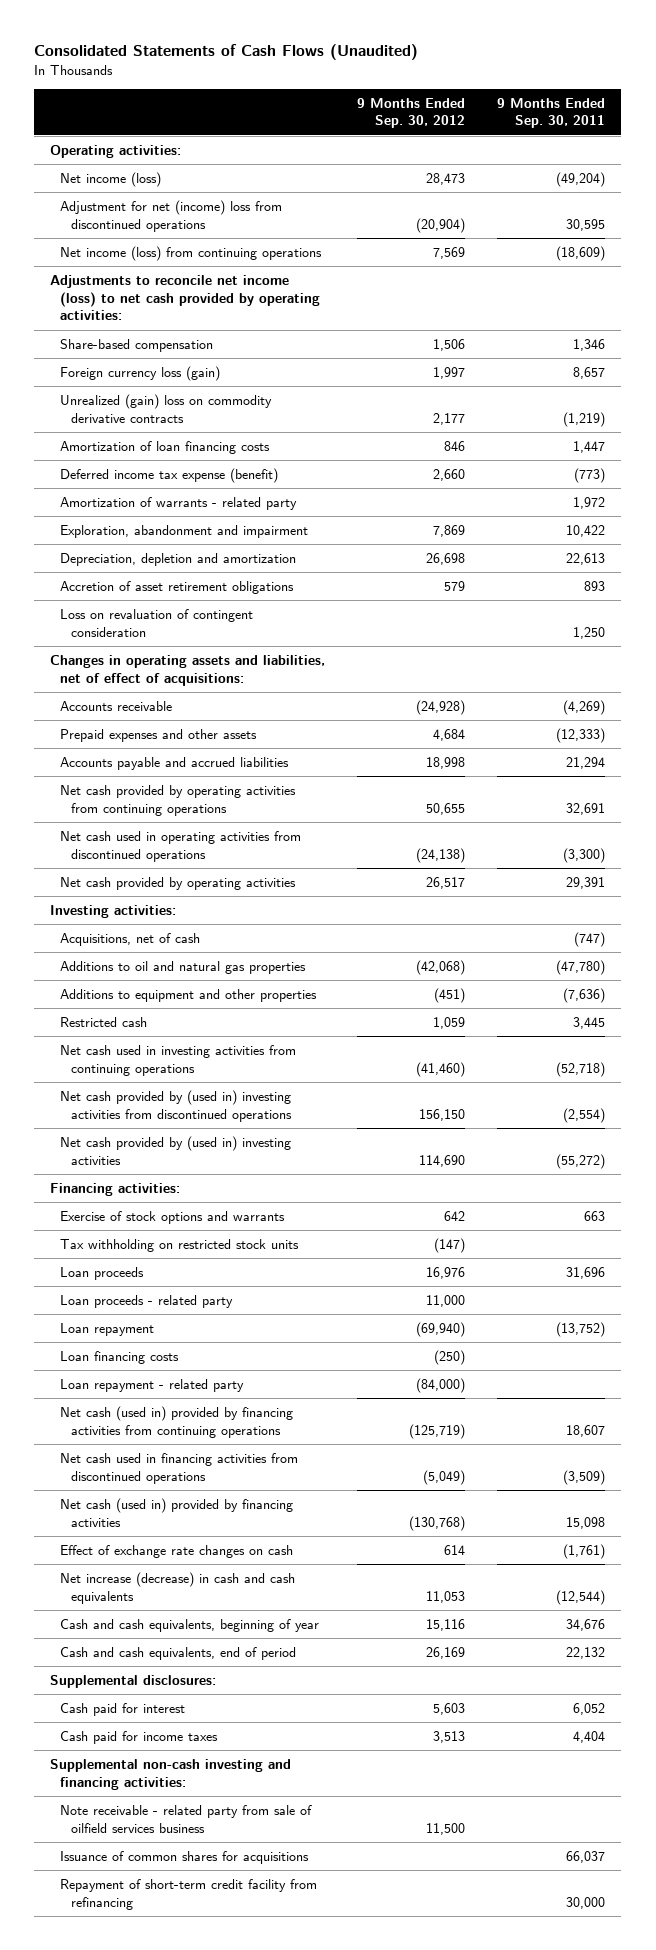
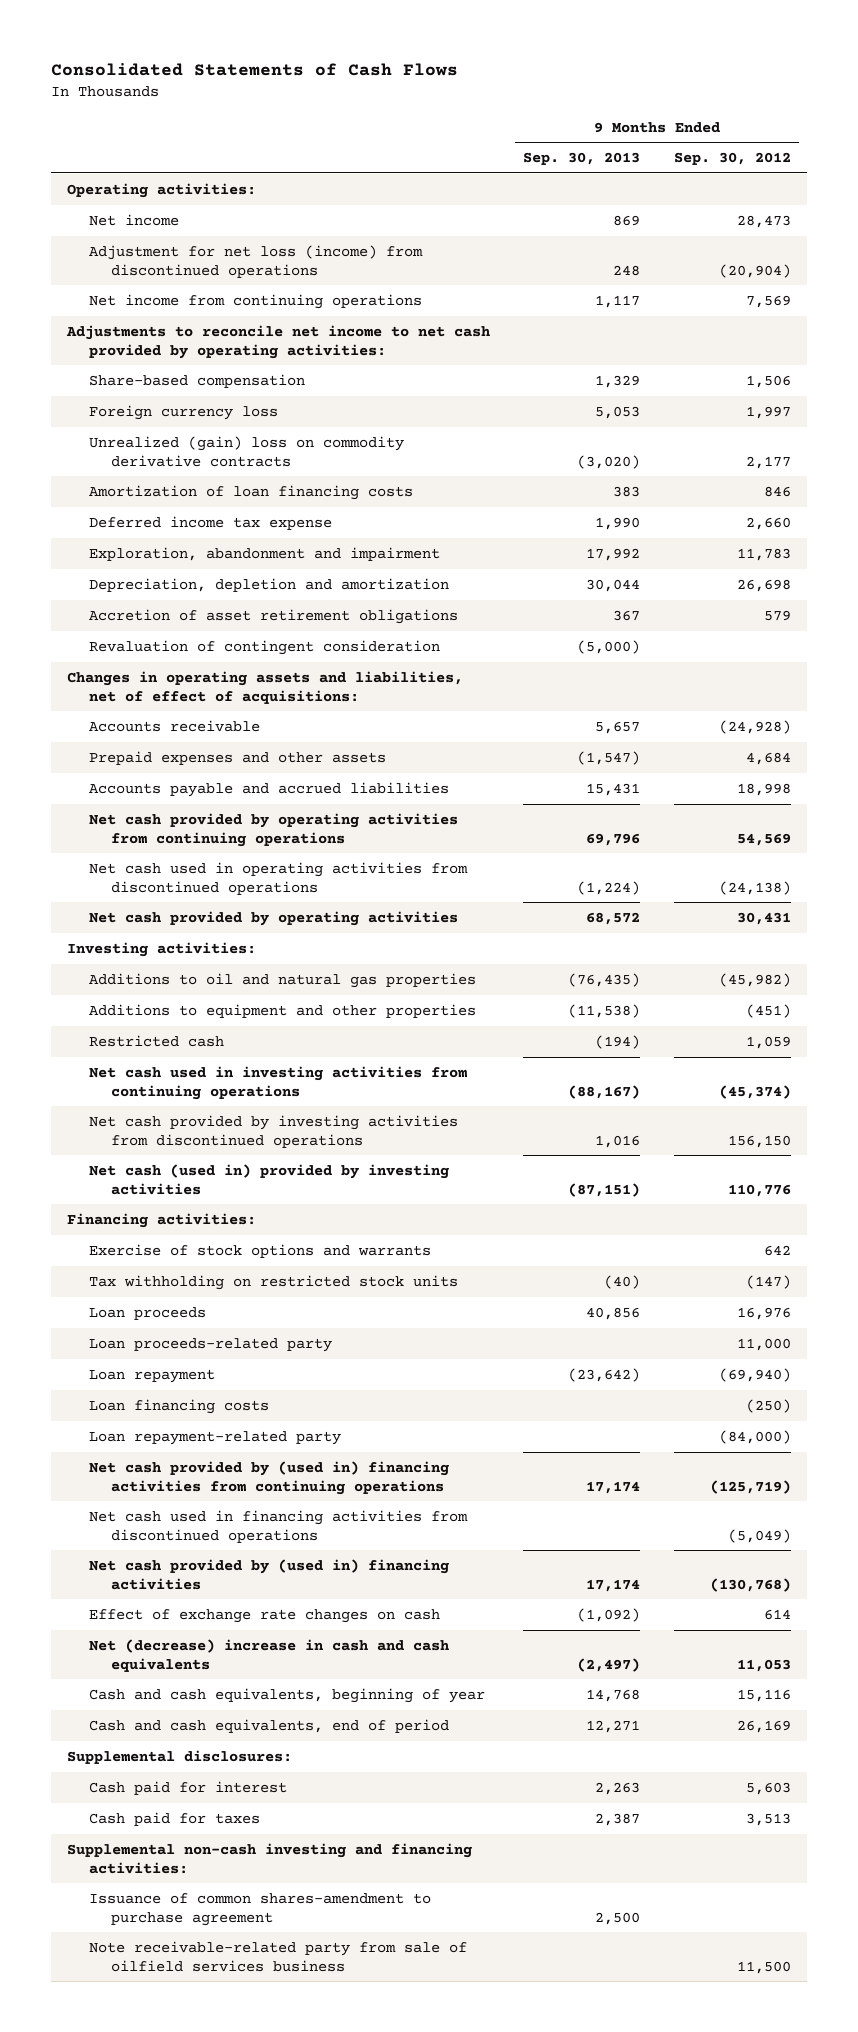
- Consolidated Statements of Cash Flows (Unaudited)
+ Consolidated Statements of Cash Flows
- | 9 Months Ended Sep. 30, 2012 | 9 Months Ended Sep. 30, 2011
+ | 9 Months Ended Sep. 30, 2013 | 9 Months Ended Sep. 30, 2012
- Net income (loss) | 28,473 | (49,204)
- Adjustment for net (income) loss from discontinued operations | (20,904) | 30,595
- Net income (loss) from continuing operations | 7,569 | (18,609)
- Adjustments to reconcile net income (loss) to net cash provided by operating activities:
+ Net income | 869 | 28,473
+ Adjustment for net loss (income) from discontinued operations | 248 | (20,904)
+ Net income from continuing operations | 1,117 | 7,569
+ Adjustments to reconcile net income to net cash provided by operating activities:
- Foreign currency loss (gain) | 1,997 | 8,657
+ Foreign currency loss | 5,053 | 1,997
- Deferred income tax expense (benefit) | 2,660 | (773)
- Amortization of warrants - related party | | 1,972
- Exploration, abandonment and impairment | 7,869 | 10,422
+ Deferred income tax expense | 1,990 | 2,660
+ Exploration, abandonment and impairment | 17,992 | 11,783
- Loss on revaluation of contingent consideration | | 1,250
+ Revaluation of contingent consideration | (5,000) |
- Net cash provided by operating activities from continuing operations | 50,655 | 32,691
+ Net cash provided by operating activities from continuing operations | 69,796 | 54,569
- Net cash provided by operating activities | 26,517 | 29,391
+ Net cash provided by operating activities | 68,572 | 30,431
- Acquisitions, net of cash | | (747)
- Additions to oil and natural gas properties | (42,068) | (47,780)
+ Additions to oil and natural gas properties | (76,435) | (45,982)
- Net cash used in investing activities from continuing operations | (41,460) | (52,718)
- Net cash provided by (used in) investing activities from discontinued operations | 156,150 | (2,554)
- Net cash provided by (used in) investing activities | 114,690 | (55,272)
+ Net cash used in investing activities from continuing operations | (88,167) | (45,374)
+ Net cash provided by investing activities from discontinued operations | 1,016 | 156,150
+ Net cash (used in) provided by investing activities | (87,151) | 110,776
- Loan proceeds - related party | 11,000 |
+ Loan proceeds-related party | | 11,000
- Loan repayment - related party | (84,000) |
- Net cash (used in) provided by financing activities from continuing operations | (125,719) | 18,607
+ Loan repayment-related party | | (84,000)
+ Net cash provided by (used in) financing activities from continuing operations | 17,174 | (125,719)
- Net cash (used in) provided by financing activities | (130,768) | 15,098
+ Net cash provided by (used in) financing activities | 17,174 | (130,768)
- Net increase (decrease) in cash and cash equivalents | 11,053 | (12,544)
+ Net (decrease) increase in cash and cash equivalents | (2,497) | 11,053
- Cash paid for income taxes | 3,513 | 4,404
+ Cash paid for taxes | 2,387 | 3,513
- Note receivable - related party from sale of oilfield services business | 11,500 |
- Issuance of common shares for acquisitions | | 66,037
- Repayment of short-term credit facility from refinancing | | 30,000
+ Issuance of common shares-amendment to purchase agreement | 2,500 |
+ Note receivable-related party from sale of oilfield services business | | 11,500

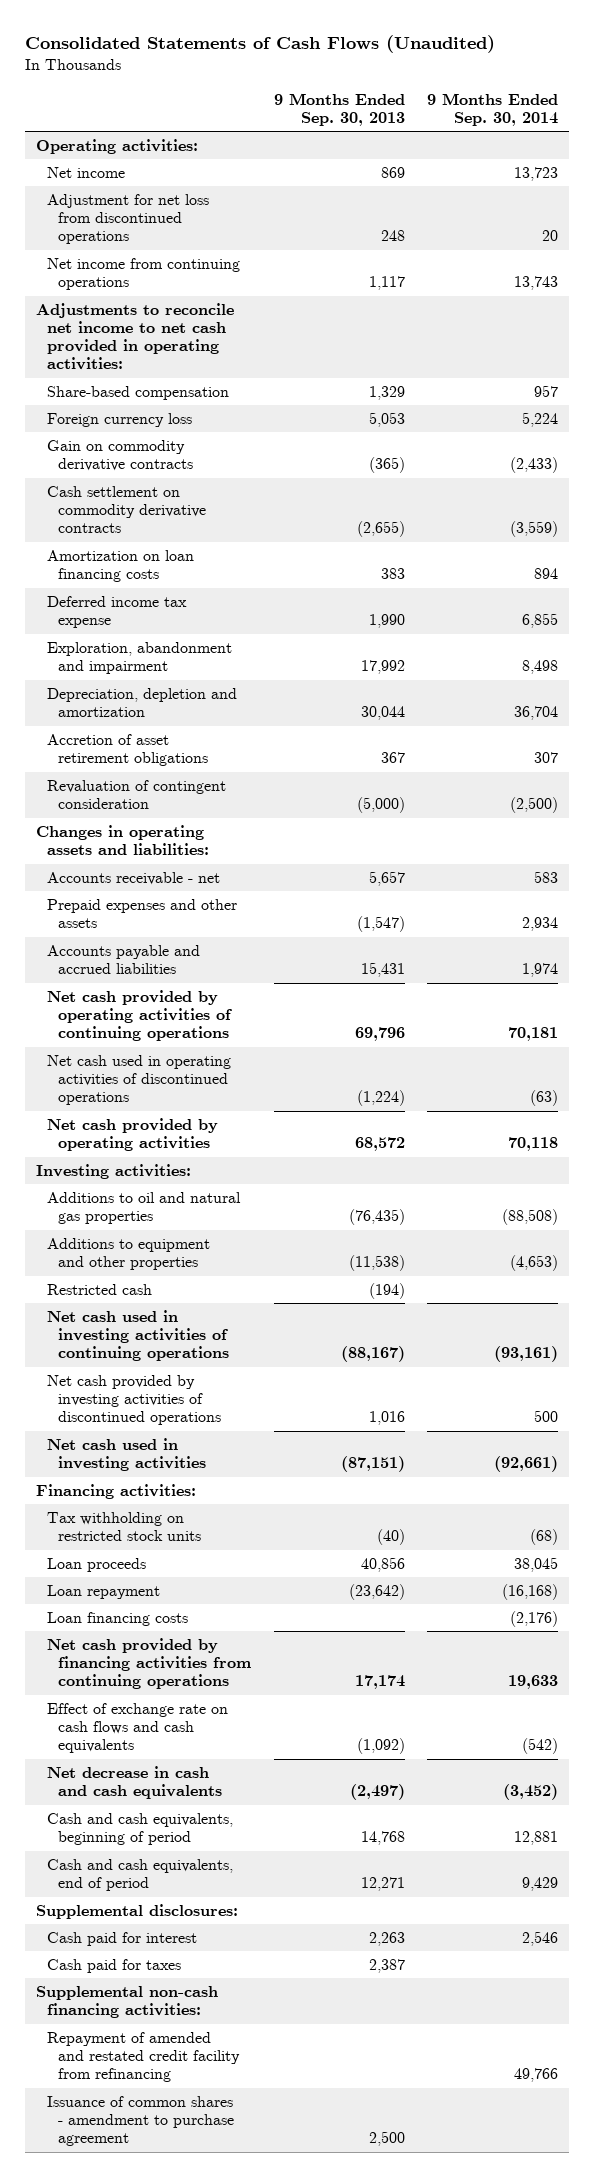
- Consolidated Statements of Cash Flows
+ Consolidated Statements of Cash Flows (Unaudited)
- | 9 Months Ended Sep. 30, 2013 | 9 Months Ended Sep. 30, 2012
+ | 9 Months Ended Sep. 30, 2013 | 9 Months Ended Sep. 30, 2014
- Adjustment for net loss (income) from discontinued operations | 248 | (20,904)
+ Adjustment for net loss from discontinued operations | 248 | 20
- Adjustments to reconcile net income to net cash provided by operating activities:
+ Adjustments to reconcile net income to net cash provided in operating activities:
- Unrealized (gain) loss on commodity derivative contracts | (3,020) | 2,177
- Amortization of loan financing costs | 383 | 846
+ Gain on commodity derivative contracts | (365) | (2,433)
+ Cash settlement on commodity derivative contracts | (2,655) | (3,559)
+ Amortization on loan financing costs | 383 | 894
- Changes in operating assets and liabilities, net of effect of acquisitions:
- Accounts receivable | 5,657 | (24,928)
+ Changes in operating assets and liabilities:
+ Accounts receivable - net | 5,657 | 583
- Net cash provided by operating activities from continuing operations | 69,796 | 54,569
- Net cash used in operating activities from discontinued operations | (1,224) | (24,138)
+ Net cash provided by operating activities of continuing operations | 69,796 | 70,181
+ Net cash used in operating activities of discontinued operations | (1,224) | (63)
- Net cash used in investing activities from continuing operations | (88,167) | (45,374)
- Net cash provided by investing activities from discontinued operations | 1,016 | 156,150
- Net cash (used in) provided by investing activities | (87,151) | 110,776
+ Net cash used in investing activities of continuing operations | (88,167) | (93,161)
+ Net cash provided by investing activities of discontinued operations | 1,016 | 500
+ Net cash used in investing activities | (87,151) | (92,661)
- Exercise of stock options and warrants | | 642
- Loan proceeds-related party | | 11,000
- Loan repayment-related party | | (84,000)
- Net cash provided by (used in) financing activities from continuing operations | 17,174 | (125,719)
- Net cash used in financing activities from discontinued operations | | (5,049)
- Net cash provided by (used in) financing activities | 17,174 | (130,768)
- Effect of exchange rate changes on cash | (1,092) | 614
- Net (decrease) increase in cash and cash equivalents | (2,497) | 11,053
- Cash and cash equivalents, beginning of year | 14,768 | 15,116
+ Net cash provided by financing activities from continuing operations | 17,174 | 19,633
+ Effect of exchange rate on cash flows and cash equivalents | (1,092) | (542)
+ Net decrease in cash and cash equivalents | (2,497) | (3,452)
+ Cash and cash equivalents, beginning of period | 14,768 | 12,881
- Supplemental non-cash investing and financing activities:
- Issuance of common shares-amendment to purchase agreement | 2,500 |
- Note receivable-related party from sale of oilfield services business | | 11,500
+ Supplemental non-cash financing activities:
+ Repayment of amended and restated credit facility from refinancing | | 49,766
+ Issuance of common shares - amendment to purchase agreement | 2,500 |

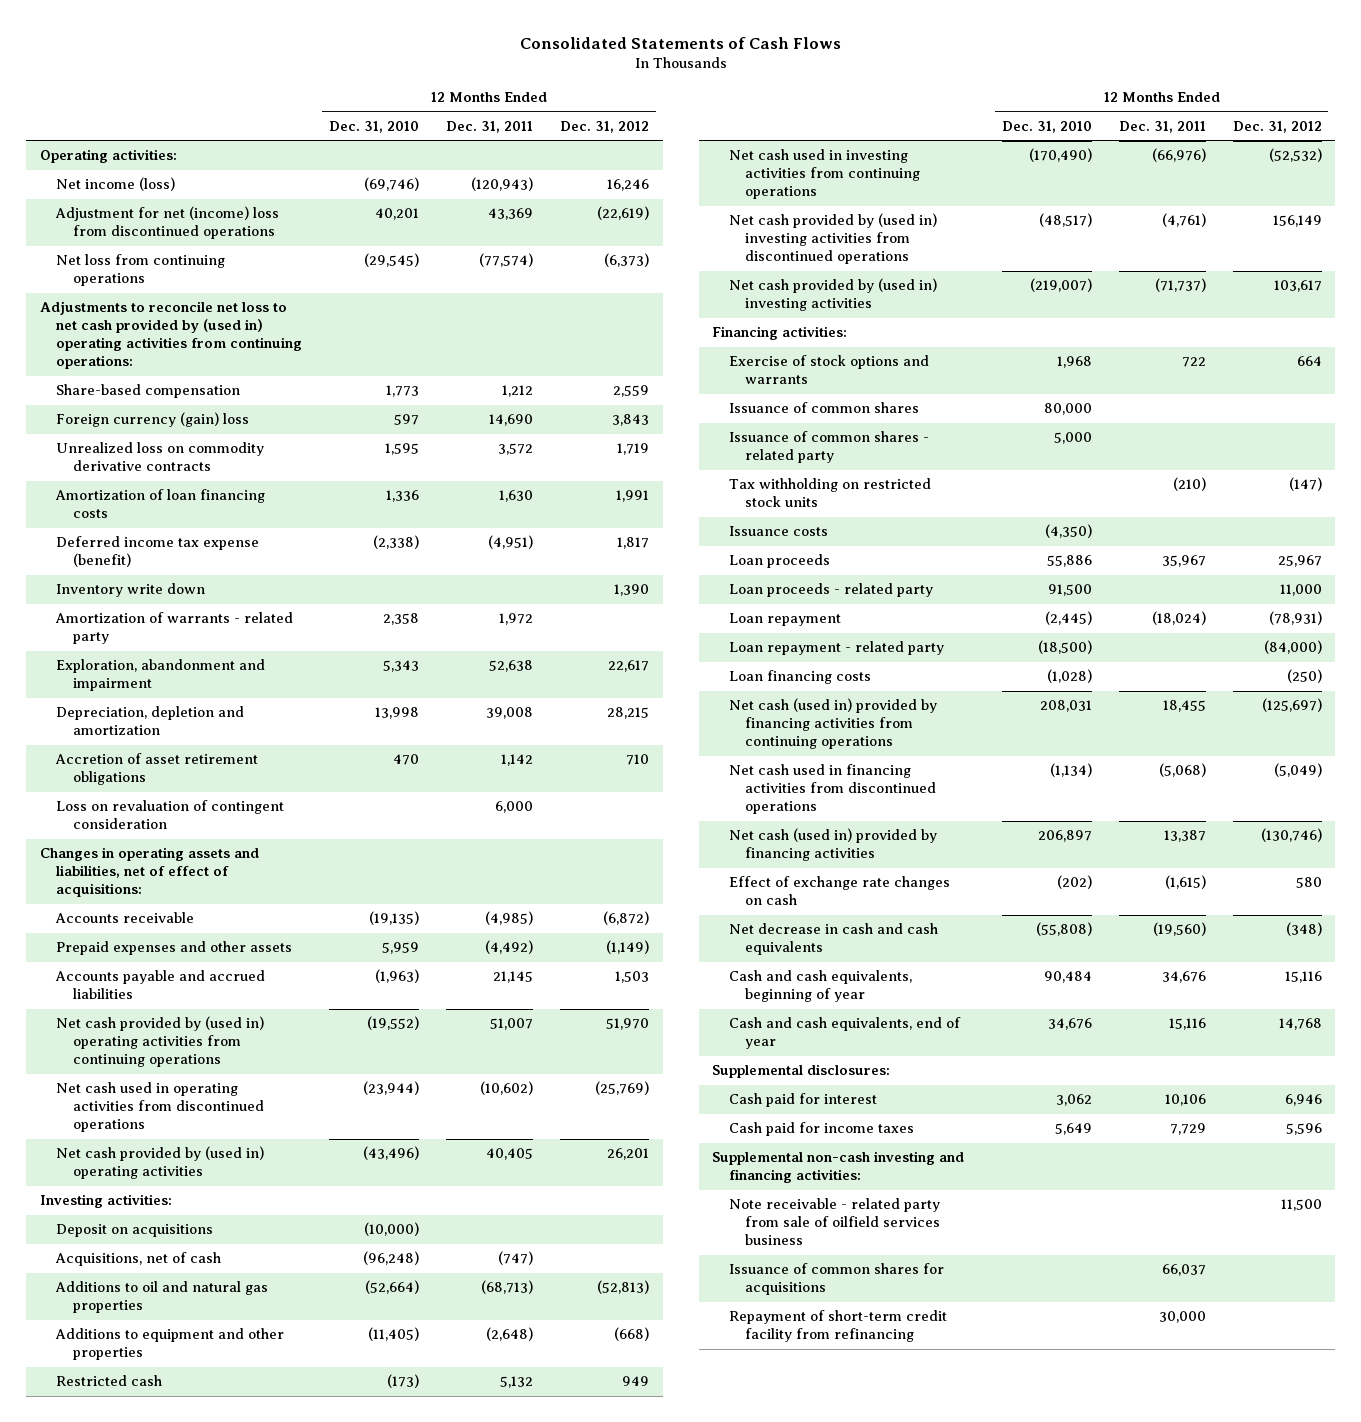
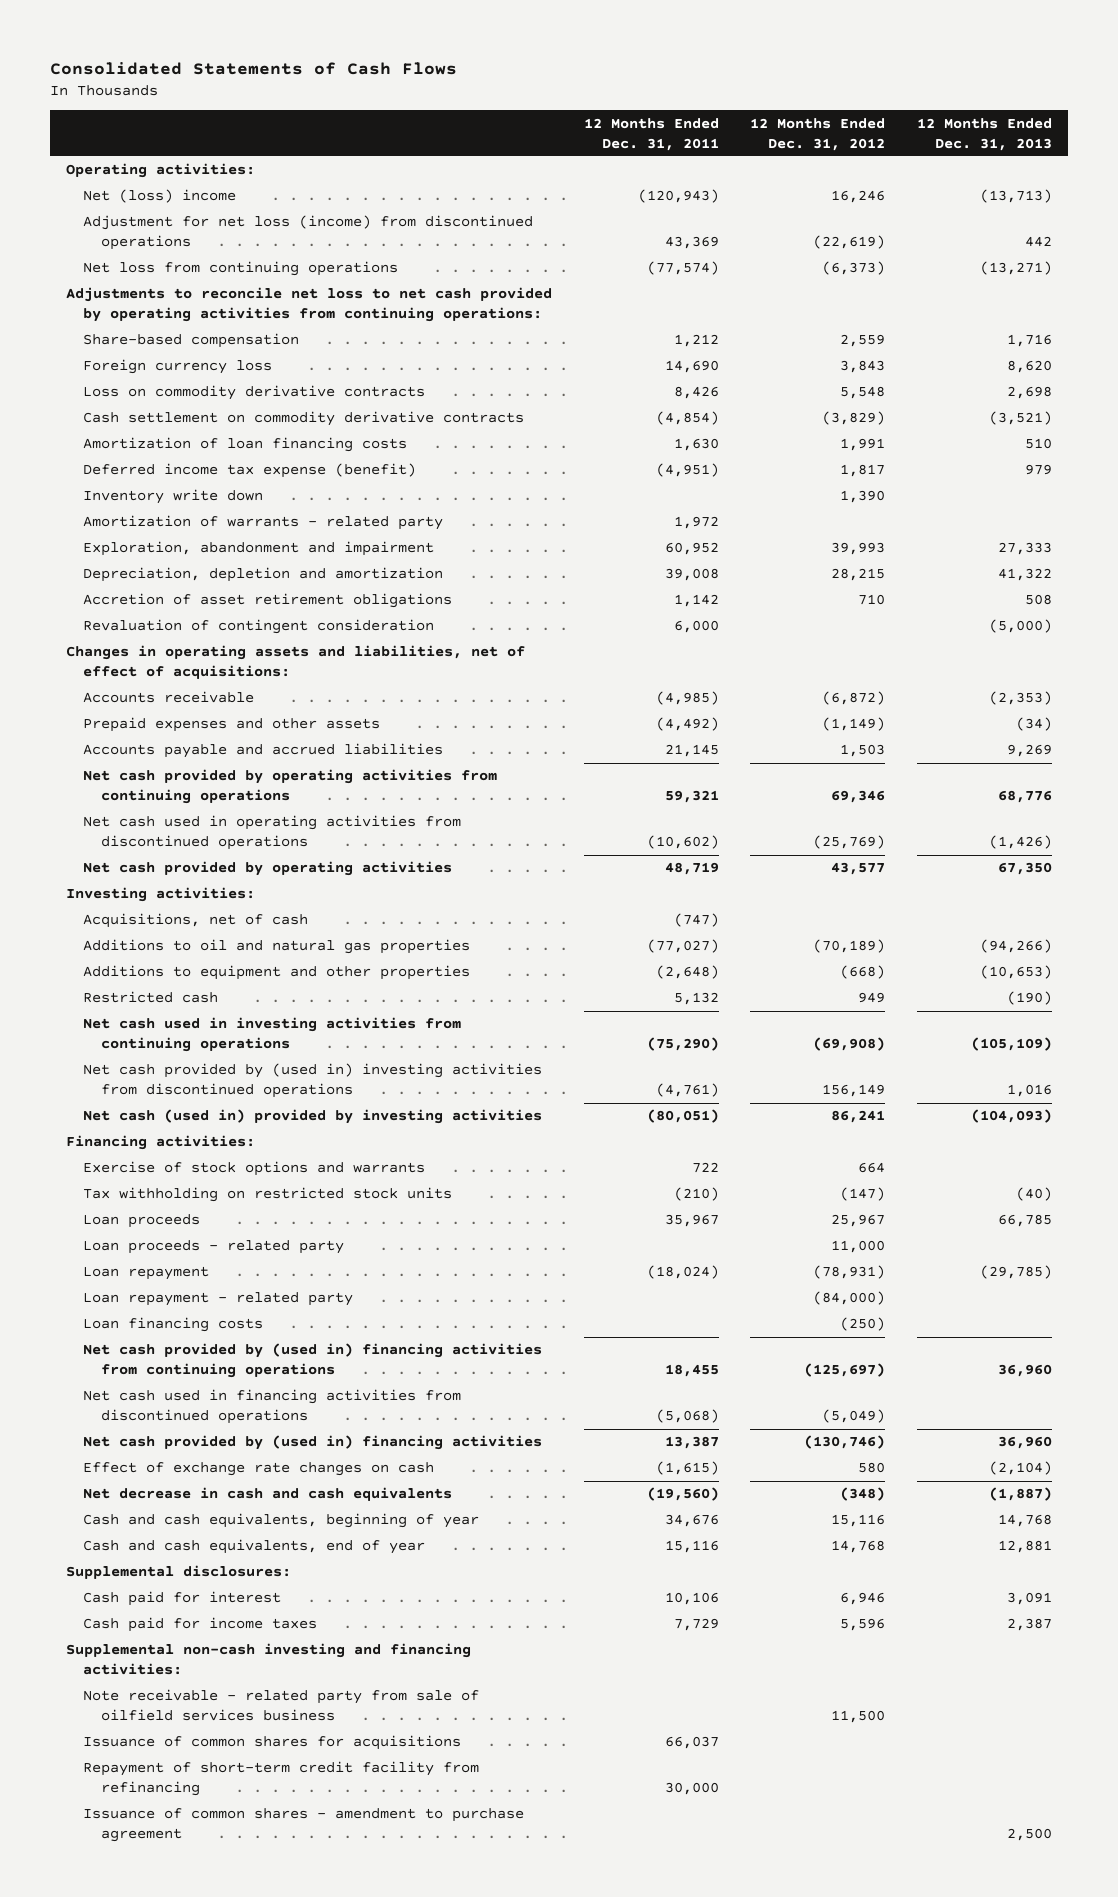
- | 12 Months Ended Dec. 31, 2010 | 12 Months Ended Dec. 31, 2011 | 12 Months Ended Dec. 31, 2012
+ | 12 Months Ended Dec. 31, 2011 | 12 Months Ended Dec. 31, 2012 | 12 Months Ended Dec. 31, 2013
- Net income (loss) | (69,746) | (120,943) | 16,246
- Adjustment for net (income) loss from discontinued operations | 40,201 | 43,369 | (22,619)
+ Net (loss) income | (120,943) | 16,246 | (13,713)
+ Adjustment for net loss (income) from discontinued operations | 43,369 | (22,619) | 442
- Adjustments to reconcile net loss to net cash provided by (used in) operating activities from continuing operations:
+ Adjustments to reconcile net loss to net cash provided by operating activities from continuing operations:
- Foreign currency (gain) loss | 597 | 14,690 | 3,843
- Unrealized loss on commodity derivative contracts | 1,595 | 3,572 | 1,719
+ Foreign currency loss | 14,690 | 3,843 | 8,620
+ Loss on commodity derivative contracts | 8,426 | 5,548 | 2,698
+ Cash settlement on commodity derivative contracts | (4,854) | (3,829) | (3,521)
- Exploration, abandonment and impairment | 5,343 | 52,638 | 22,617
+ Exploration, abandonment and impairment | 60,952 | 39,993 | 27,333
- Loss on revaluation of contingent consideration | | 6,000 |
+ Revaluation of contingent consideration | 6,000 | | (5,000)
- Net cash provided by (used in) operating activities from continuing operations | (19,552) | 51,007 | 51,970
+ Net cash provided by operating activities from continuing operations | 59,321 | 69,346 | 68,776
- Net cash provided by (used in) operating activities | (43,496) | 40,405 | 26,201
+ Net cash provided by operating activities | 48,719 | 43,577 | 67,350
- Deposit on acquisitions | (10,000) | |
- Additions to oil and natural gas properties | (52,664) | (68,713) | (52,813)
+ Additions to oil and natural gas properties | (77,027) | (70,189) | (94,266)
- Net cash used in investing activities from continuing operations | (170,490) | (66,976) | (52,532)
+ Net cash used in investing activities from continuing operations | (75,290) | (69,908) | (105,109)
- Net cash provided by (used in) investing activities | (219,007) | (71,737) | 103,617
+ Net cash (used in) provided by investing activities | (80,051) | 86,241 | (104,093)
- Issuance of common shares | 80,000 | |
- Issuance of common shares - related party | 5,000 | |
- Issuance costs | (4,350) | |
- Net cash (used in) provided by financing activities from continuing operations | 208,031 | 18,455 | (125,697)
+ Net cash provided by (used in) financing activities from continuing operations | 18,455 | (125,697) | 36,960
- Net cash (used in) provided by financing activities | 206,897 | 13,387 | (130,746)
+ Net cash provided by (used in) financing activities | 13,387 | (130,746) | 36,960
+ Issuance of common shares - amendment to purchase agreement | | | 2,500

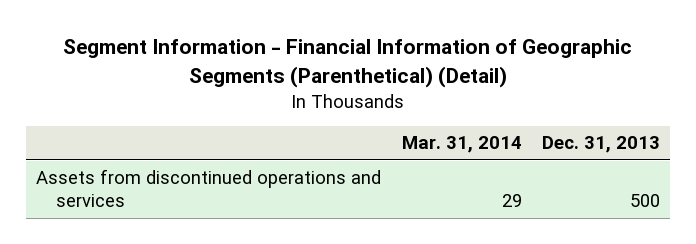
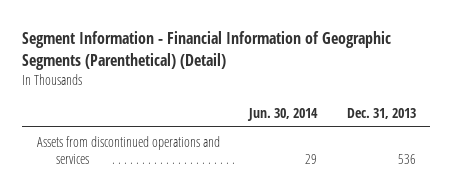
- | Mar. 31, 2014 | Dec. 31, 2013
+ | Jun. 30, 2014 | Dec. 31, 2013
- Assets from discontinued operations and services | 29 | 500
+ Assets from discontinued operations and services | 29 | 536

